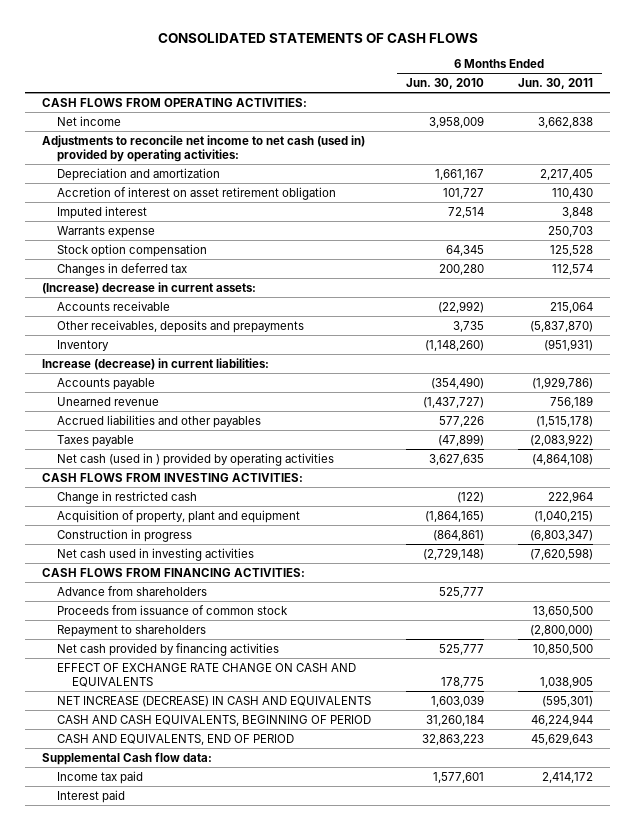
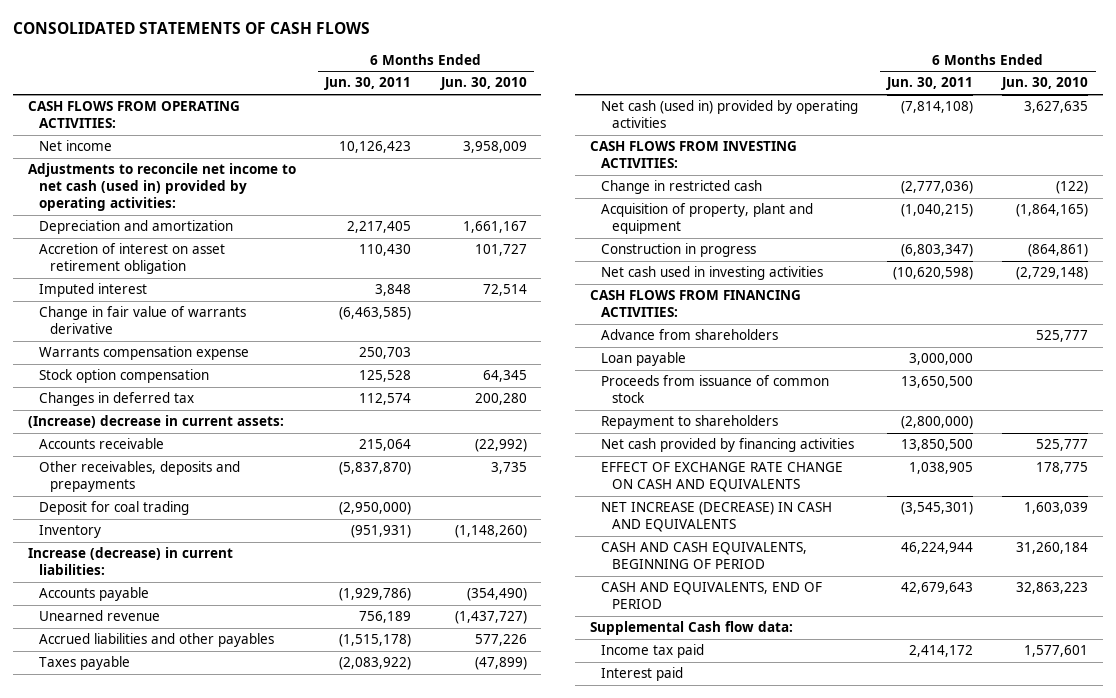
- | 6 Months Ended Jun. 30, 2010 | 6 Months Ended Jun. 30, 2011
+ | 6 Months Ended Jun. 30, 2011 | 6 Months Ended Jun. 30, 2010
- Net income | 3,958,009 | 3,662,838
+ Net income | 10,126,423 | 3,958,009
- Warrants expense | | 250,703
+ Change in fair value of warrants derivative | (6,463,585) |
+ Warrants compensation expense | 250,703 |
+ Deposit for coal trading | (2,950,000) |
- Net cash (used in ) provided by operating activities | 3,627,635 | (4,864,108)
+ Net cash (used in) provided by operating activities | (7,814,108) | 3,627,635
- Change in restricted cash | (122) | 222,964
+ Change in restricted cash | (2,777,036) | (122)
- Net cash used in investing activities | (2,729,148) | (7,620,598)
+ Net cash used in investing activities | (10,620,598) | (2,729,148)
+ Loan payable | 3,000,000 |
- Net cash provided by financing activities | 525,777 | 10,850,500
+ Net cash provided by financing activities | 13,850,500 | 525,777
- NET INCREASE (DECREASE) IN CASH AND EQUIVALENTS | 1,603,039 | (595,301)
+ NET INCREASE (DECREASE) IN CASH AND EQUIVALENTS | (3,545,301) | 1,603,039
- CASH AND EQUIVALENTS, END OF PERIOD | 32,863,223 | 45,629,643
+ CASH AND EQUIVALENTS, END OF PERIOD | 42,679,643 | 32,863,223

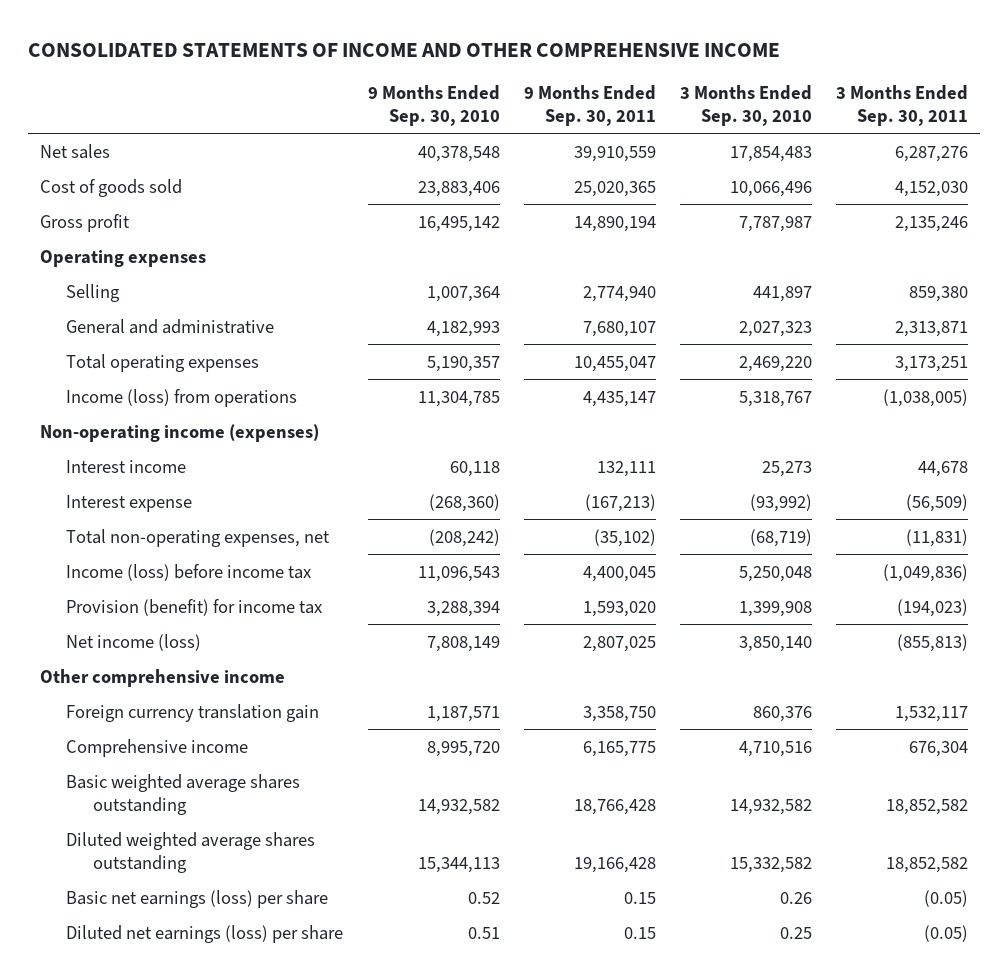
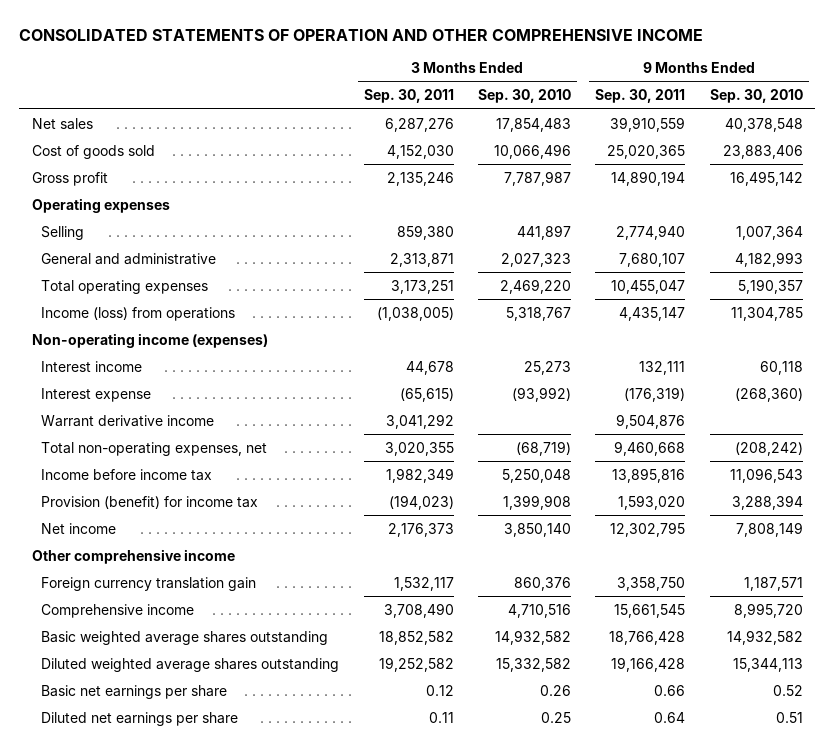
- CONSOLIDATED STATEMENTS OF INCOME AND OTHER COMPREHENSIVE INCOME
+ CONSOLIDATED STATEMENTS OF OPERATION AND OTHER COMPREHENSIVE INCOME
- | 9 Months Ended Sep. 30, 2010 | 9 Months Ended Sep. 30, 2011 | 3 Months Ended Sep. 30, 2010 | 3 Months Ended Sep. 30, 2011
+ | 3 Months Ended Sep. 30, 2011 | 3 Months Ended Sep. 30, 2010 | 9 Months Ended Sep. 30, 2011 | 9 Months Ended Sep. 30, 2010
- Interest expense | (268,360) | (167,213) | (93,992) | (56,509)
- Total non-operating expenses, net | (208,242) | (35,102) | (68,719) | (11,831)
- Income (loss) before income tax | 11,096,543 | 4,400,045 | 5,250,048 | (1,049,836)
+ Interest expense | (65,615) | (93,992) | (176,319) | (268,360)
+ Warrant derivative income | 3,041,292 | | 9,504,876 |
+ Total non-operating expenses, net | 3,020,355 | (68,719) | 9,460,668 | (208,242)
+ Income before income tax | 1,982,349 | 5,250,048 | 13,895,816 | 11,096,543
- Net income (loss) | 7,808,149 | 2,807,025 | 3,850,140 | (855,813)
+ Net income | 2,176,373 | 3,850,140 | 12,302,795 | 7,808,149
- Comprehensive income | 8,995,720 | 6,165,775 | 4,710,516 | 676,304
+ Comprehensive income | 3,708,490 | 4,710,516 | 15,661,545 | 8,995,720
- Diluted weighted average shares outstanding | 15,344,113 | 19,166,428 | 15,332,582 | 18,852,582
- Basic net earnings (loss) per share | 0.52 | 0.15 | 0.26 | (0.05)
- Diluted net earnings (loss) per share | 0.51 | 0.15 | 0.25 | (0.05)
+ Diluted weighted average shares outstanding | 19,252,582 | 15,332,582 | 19,166,428 | 15,344,113
+ Basic net earnings per share | 0.12 | 0.26 | 0.66 | 0.52
+ Diluted net earnings per share | 0.11 | 0.25 | 0.64 | 0.51

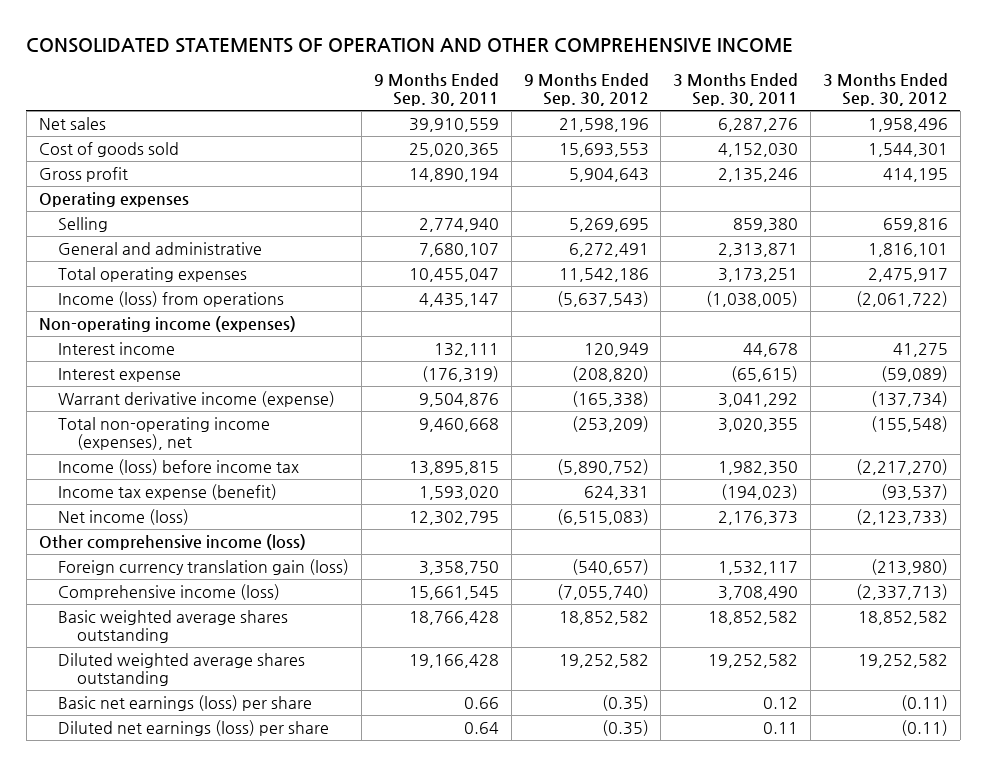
- | 3 Months Ended Sep. 30, 2011 | 3 Months Ended Sep. 30, 2010 | 9 Months Ended Sep. 30, 2011 | 9 Months Ended Sep. 30, 2010
+ | 9 Months Ended Sep. 30, 2011 | 9 Months Ended Sep. 30, 2012 | 3 Months Ended Sep. 30, 2011 | 3 Months Ended Sep. 30, 2012
- Warrant derivative income | 3,041,292 | | 9,504,876 |
- Total non-operating expenses, net | 3,020,355 | (68,719) | 9,460,668 | (208,242)
- Income before income tax | 1,982,349 | 5,250,048 | 13,895,816 | 11,096,543
- Provision (benefit) for income tax | (194,023) | 1,399,908 | 1,593,020 | 3,288,394
- Net income | 2,176,373 | 3,850,140 | 12,302,795 | 7,808,149
- Other comprehensive income
- Foreign currency translation gain | 1,532,117 | 860,376 | 3,358,750 | 1,187,571
- Comprehensive income | 3,708,490 | 4,710,516 | 15,661,545 | 8,995,720
+ Warrant derivative income (expense) | 9,504,876 | (165,338) | 3,041,292 | (137,734)
+ Total non-operating income (expenses), net | 9,460,668 | (253,209) | 3,020,355 | (155,548)
+ Income (loss) before income tax | 13,895,815 | (5,890,752) | 1,982,350 | (2,217,270)
+ Income tax expense (benefit) | 1,593,020 | 624,331 | (194,023) | (93,537)
+ Net income (loss) | 12,302,795 | (6,515,083) | 2,176,373 | (2,123,733)
+ Other comprehensive income (loss)
+ Foreign currency translation gain (loss) | 3,358,750 | (540,657) | 1,532,117 | (213,980)
+ Comprehensive income (loss) | 15,661,545 | (7,055,740) | 3,708,490 | (2,337,713)
- Basic net earnings per share | 0.12 | 0.26 | 0.66 | 0.52
- Diluted net earnings per share | 0.11 | 0.25 | 0.64 | 0.51
+ Basic net earnings (loss) per share | 0.66 | (0.35) | 0.12 | (0.11)
+ Diluted net earnings (loss) per share | 0.64 | (0.35) | 0.11 | (0.11)

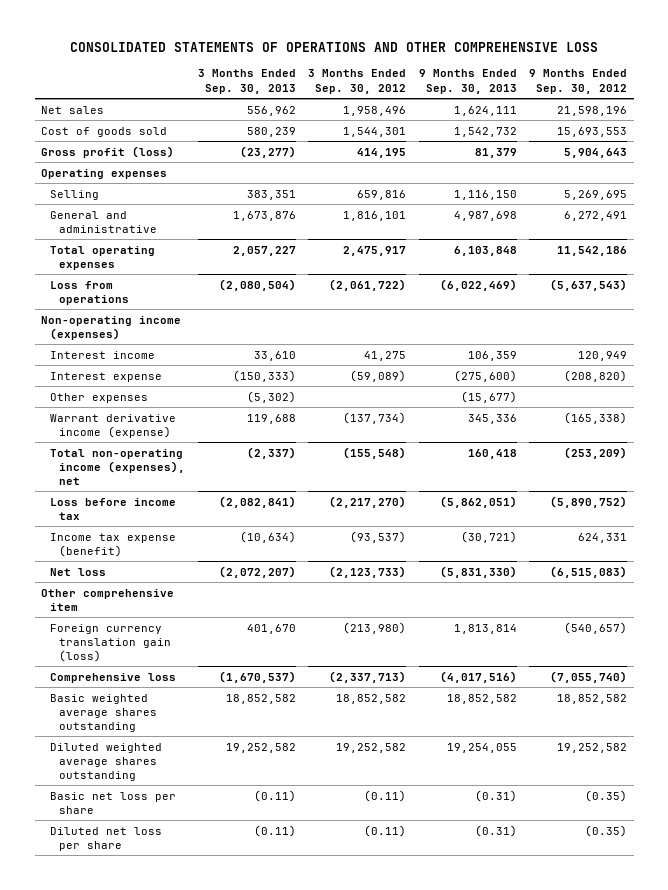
- CONSOLIDATED STATEMENTS OF OPERATION AND OTHER COMPREHENSIVE INCOME
+ CONSOLIDATED STATEMENTS OF OPERATIONS AND OTHER COMPREHENSIVE LOSS
- | 9 Months Ended Sep. 30, 2011 | 9 Months Ended Sep. 30, 2012 | 3 Months Ended Sep. 30, 2011 | 3 Months Ended Sep. 30, 2012
+ | 3 Months Ended Sep. 30, 2013 | 3 Months Ended Sep. 30, 2012 | 9 Months Ended Sep. 30, 2013 | 9 Months Ended Sep. 30, 2012
- Gross profit | 14,890,194 | 5,904,643 | 2,135,246 | 414,195
+ Gross profit (loss) | (23,277) | 414,195 | 81,379 | 5,904,643
- Income (loss) from operations | 4,435,147 | (5,637,543) | (1,038,005) | (2,061,722)
+ Loss from operations | (2,080,504) | (2,061,722) | (6,022,469) | (5,637,543)
+ Other expenses | (5,302) | | (15,677) |
- Income (loss) before income tax | 13,895,815 | (5,890,752) | 1,982,350 | (2,217,270)
+ Loss before income tax | (2,082,841) | (2,217,270) | (5,862,051) | (5,890,752)
- Net income (loss) | 12,302,795 | (6,515,083) | 2,176,373 | (2,123,733)
- Other comprehensive income (loss)
+ Net loss | (2,072,207) | (2,123,733) | (5,831,330) | (6,515,083)
+ Other comprehensive item
- Comprehensive income (loss) | 15,661,545 | (7,055,740) | 3,708,490 | (2,337,713)
+ Comprehensive loss | (1,670,537) | (2,337,713) | (4,017,516) | (7,055,740)
- Basic net earnings (loss) per share | 0.66 | (0.35) | 0.12 | (0.11)
- Diluted net earnings (loss) per share | 0.64 | (0.35) | 0.11 | (0.11)
+ Basic net loss per share | (0.11) | (0.11) | (0.31) | (0.35)
+ Diluted net loss per share | (0.11) | (0.11) | (0.31) | (0.35)

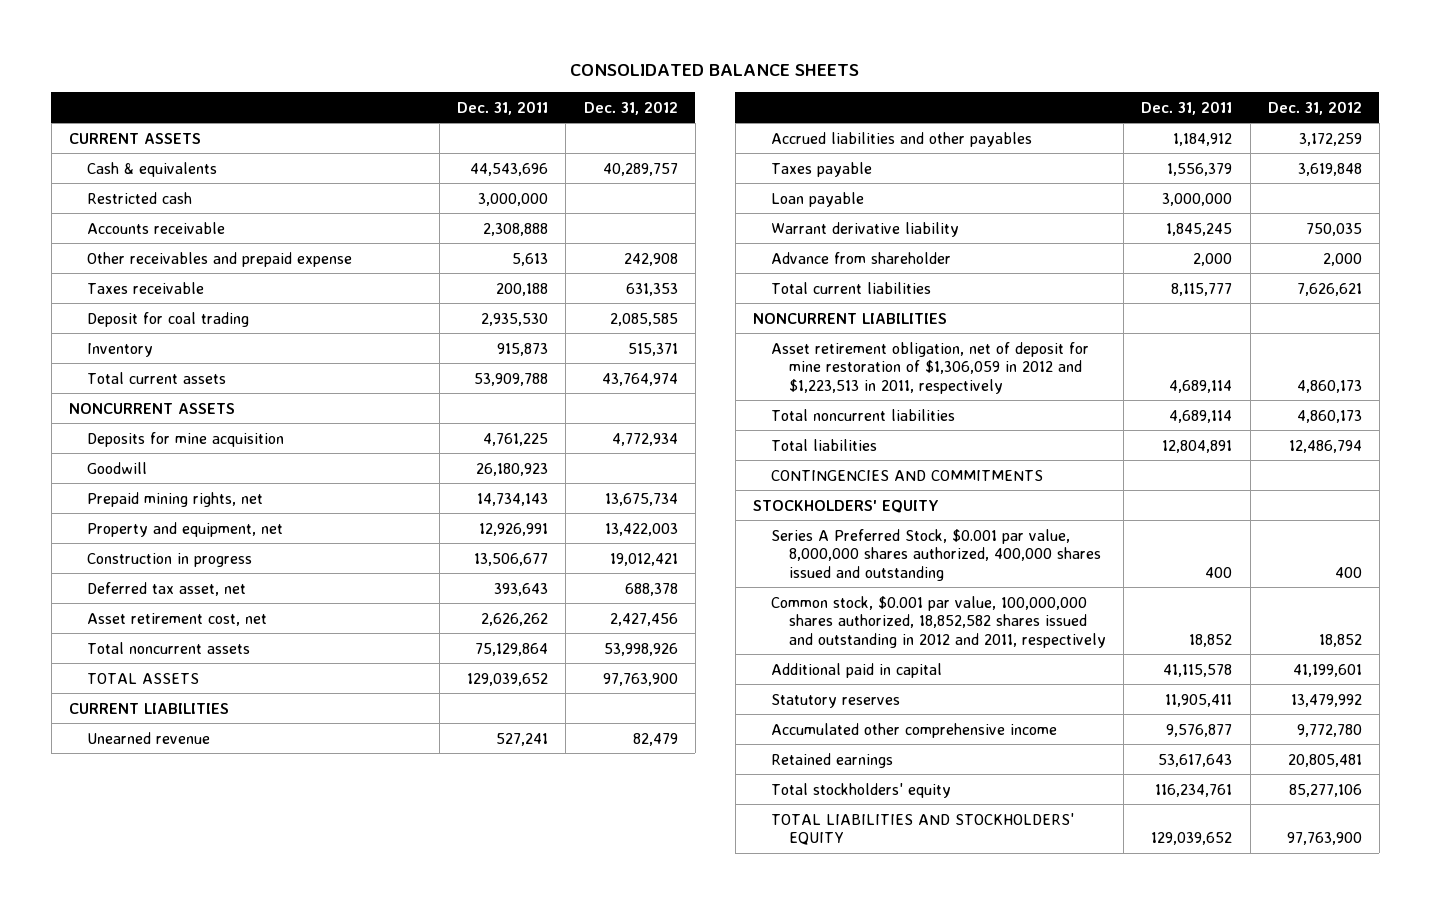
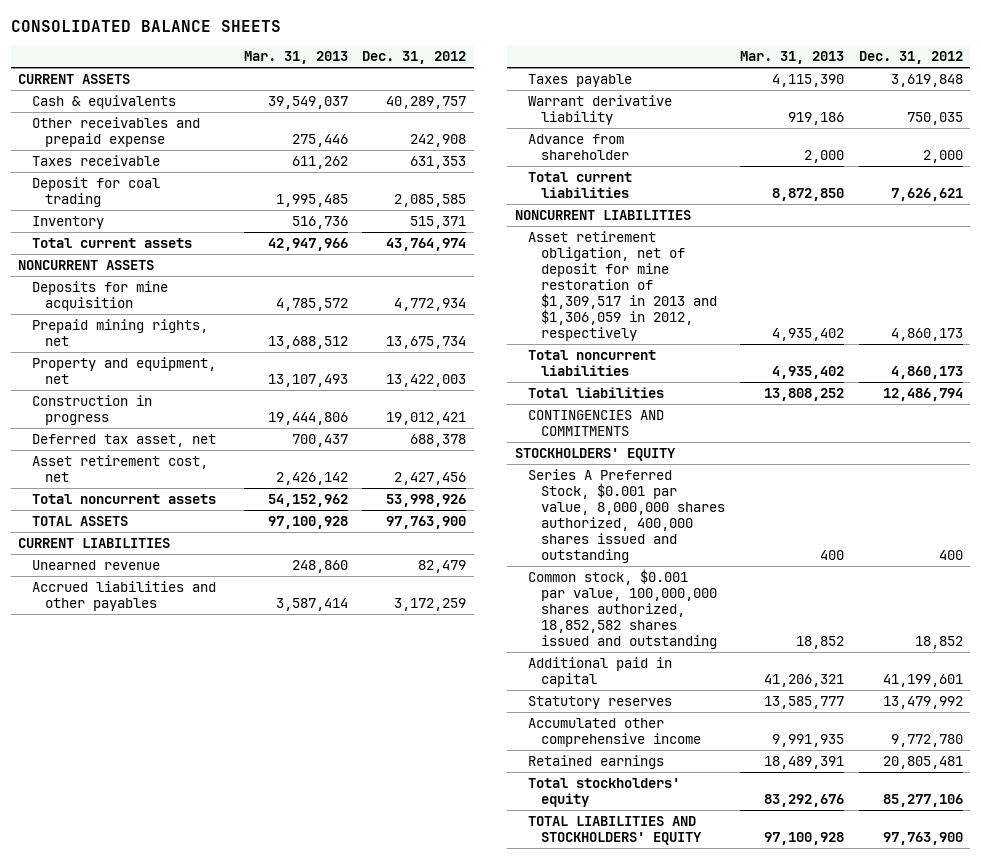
- | Dec. 31, 2011 | Dec. 31, 2012
+ | Mar. 31, 2013 | Dec. 31, 2012
- Restricted cash | 3,000,000 |
- Accounts receivable | 2,308,888 |
- Goodwill | 26,180,923 |
- Loan payable | 3,000,000 |
- Asset retirement obligation, net of deposit for mine restoration of $1,306,059 in 2012 and $1,223,513 in 2011, respectively | 4,689,114 | 4,860,173
+ Asset retirement obligation, net of deposit for mine restoration of $1,309,517 in 2013 and $1,306,059 in 2012, respectively | 4,935,402 | 4,860,173
- Common stock, $0.001 par value, 100,000,000 shares authorized, 18,852,582 shares issued and outstanding in 2012 and 2011, respectively | 18,852 | 18,852
+ Common stock, $0.001 par value, 100,000,000 shares authorized, 18,852,582 shares issued and outstanding | 18,852 | 18,852

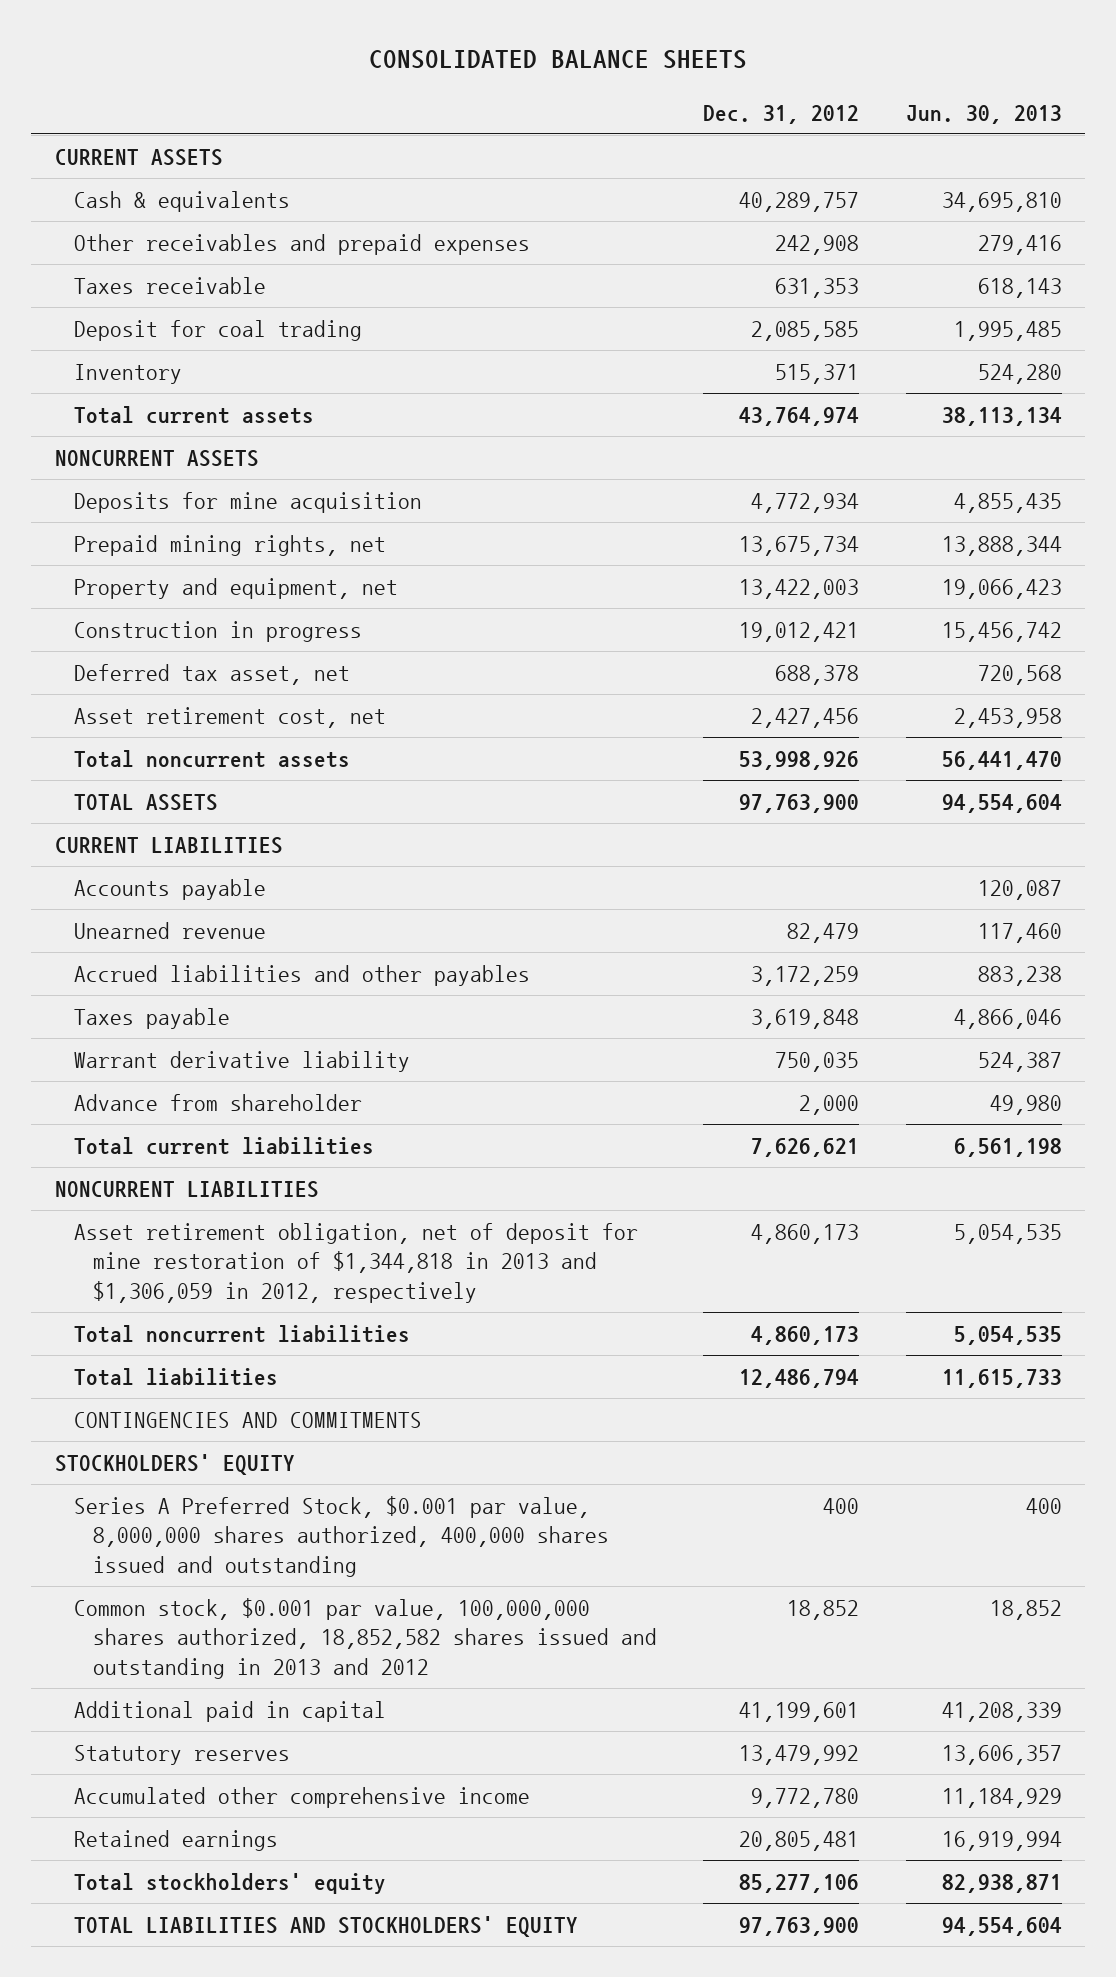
- | Mar. 31, 2013 | Dec. 31, 2012
+ | Dec. 31, 2012 | Jun. 30, 2013
- Other receivables and prepaid expense | 275,446 | 242,908
+ Other receivables and prepaid expenses | 242,908 | 279,416
+ Accounts payable | | 120,087
- Asset retirement obligation, net of deposit for mine restoration of $1,309,517 in 2013 and $1,306,059 in 2012, respectively | 4,935,402 | 4,860,173
+ Asset retirement obligation, net of deposit for mine restoration of $1,344,818 in 2013 and $1,306,059 in 2012, respectively | 4,860,173 | 5,054,535
- Common stock, $0.001 par value, 100,000,000 shares authorized, 18,852,582 shares issued and outstanding | 18,852 | 18,852
+ Common stock, $0.001 par value, 100,000,000 shares authorized, 18,852,582 shares issued and outstanding in 2013 and 2012 | 18,852 | 18,852

